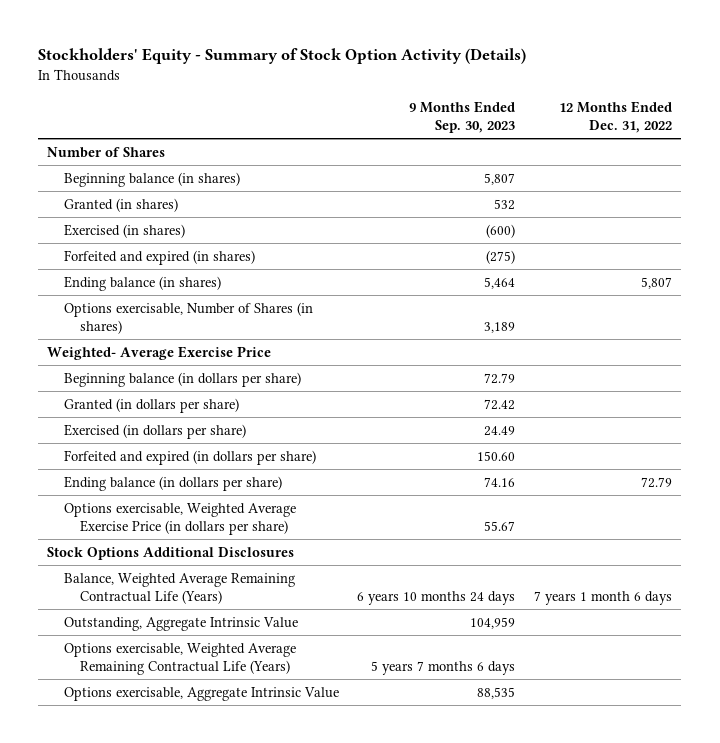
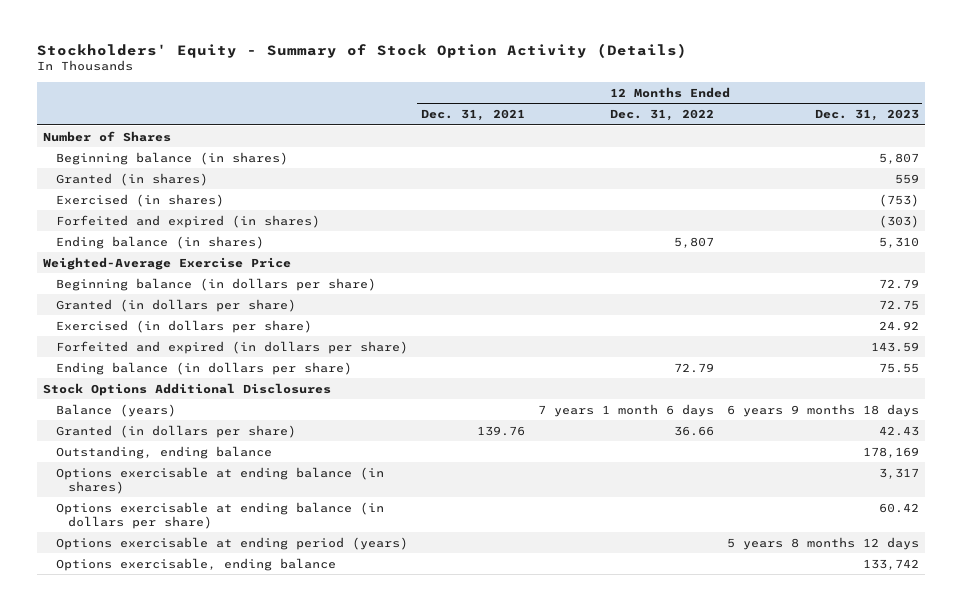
- | 9 Months Ended Sep. 30, 2023 | 12 Months Ended Dec. 31, 2022
+ | 12 Months Ended Dec. 31, 2021 | 12 Months Ended Dec. 31, 2022 | 12 Months Ended Dec. 31, 2023
- Options exercisable, Number of Shares (in shares) | 3,189 |
- Weighted- Average Exercise Price
+ Weighted-Average Exercise Price
- Options exercisable, Weighted Average Exercise Price (in dollars per share) | 55.67 |
- Balance, Weighted Average Remaining Contractual Life (Years) | 6 years 10 months 24 days | 7 years 1 month 6 days
- Outstanding, Aggregate Intrinsic Value | 104,959 |
- Options exercisable, Weighted Average Remaining Contractual Life (Years) | 5 years 7 months 6 days |
- Options exercisable, Aggregate Intrinsic Value | 88,535 |
+ Balance (years) | | 7 years 1 month 6 days | 6 years 9 months 18 days
+ Granted (in dollars per share) | 139.76 | 36.66 | 42.43
+ Outstanding, ending balance | | | 178,169
+ Options exercisable at ending balance (in shares) | | | 3,317
+ Options exercisable at ending balance (in dollars per share) | | | 60.42
+ Options exercisable at ending period (years) | | | 5 years 8 months 12 days
+ Options exercisable, ending balance | | | 133,742

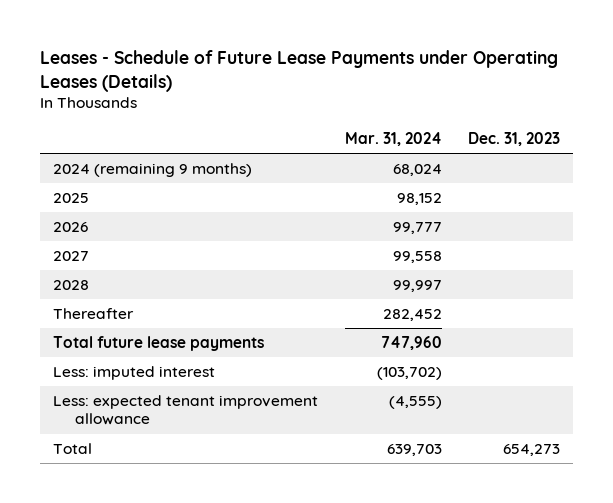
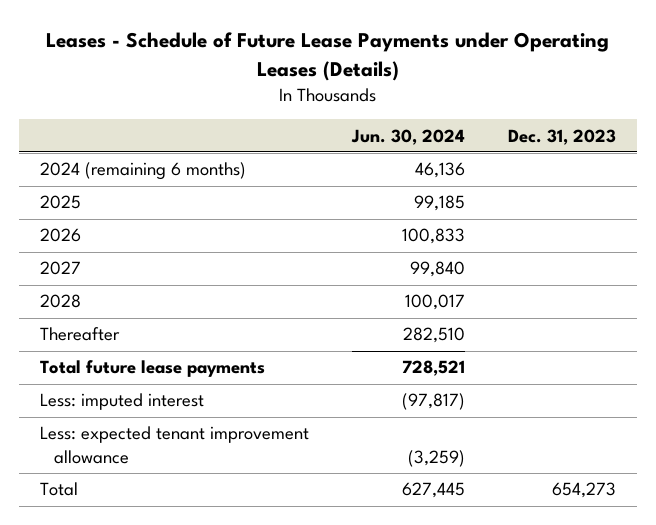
- | Mar. 31, 2024 | Dec. 31, 2023
+ | Jun. 30, 2024 | Dec. 31, 2023
- 2024 (remaining 9 months) | 68,024 |
+ 2024 (remaining 6 months) | 46,136 |

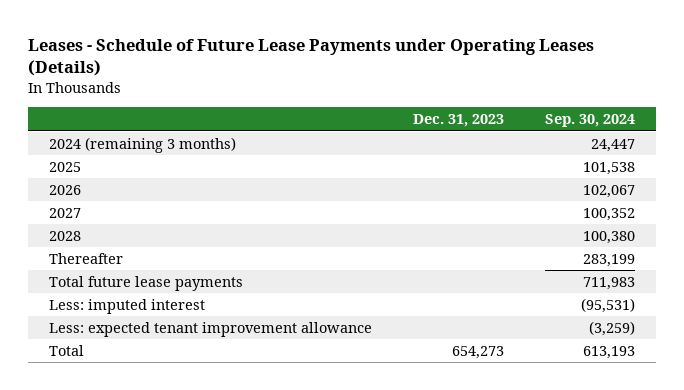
- | Jun. 30, 2024 | Dec. 31, 2023
+ | Dec. 31, 2023 | Sep. 30, 2024
- 2024 (remaining 6 months) | 46,136 |
+ 2024 (remaining 3 months) | | 24,447

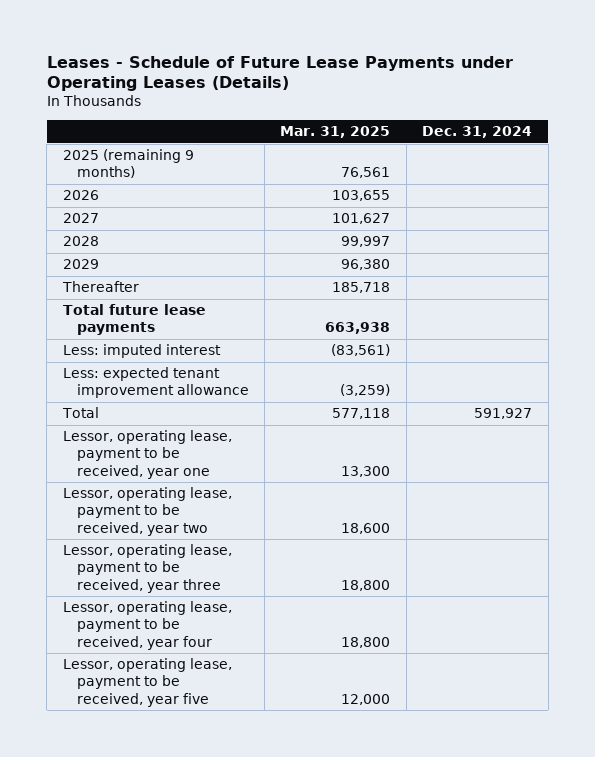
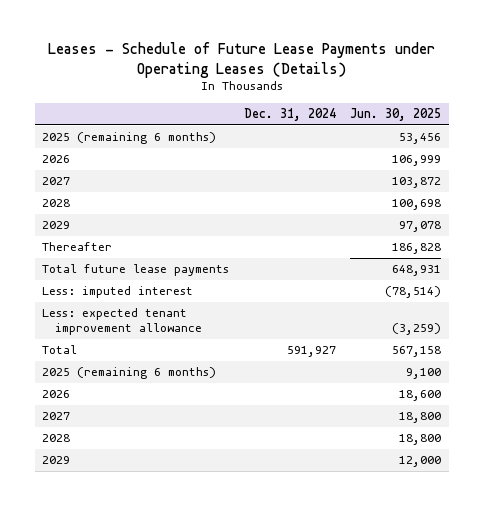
- | Mar. 31, 2025 | Dec. 31, 2024
+ | Dec. 31, 2024 | Jun. 30, 2025
- 2025 (remaining 9 months) | 76,561 |
+ 2025 (remaining 6 months) | | 53,456
- Lessor, operating lease, payment to be received, year one | 13,300 |
- Lessor, operating lease, payment to be received, year two | 18,600 |
- Lessor, operating lease, payment to be received, year three | 18,800 |
- Lessor, operating lease, payment to be received, year four | 18,800 |
- Lessor, operating lease, payment to be received, year five | 12,000 |
+ 2025 (remaining 6 months) | | 9,100
+ 2026 | | 18,600
+ 2027 | | 18,800
+ 2028 | | 18,800
+ 2029 | | 12,000

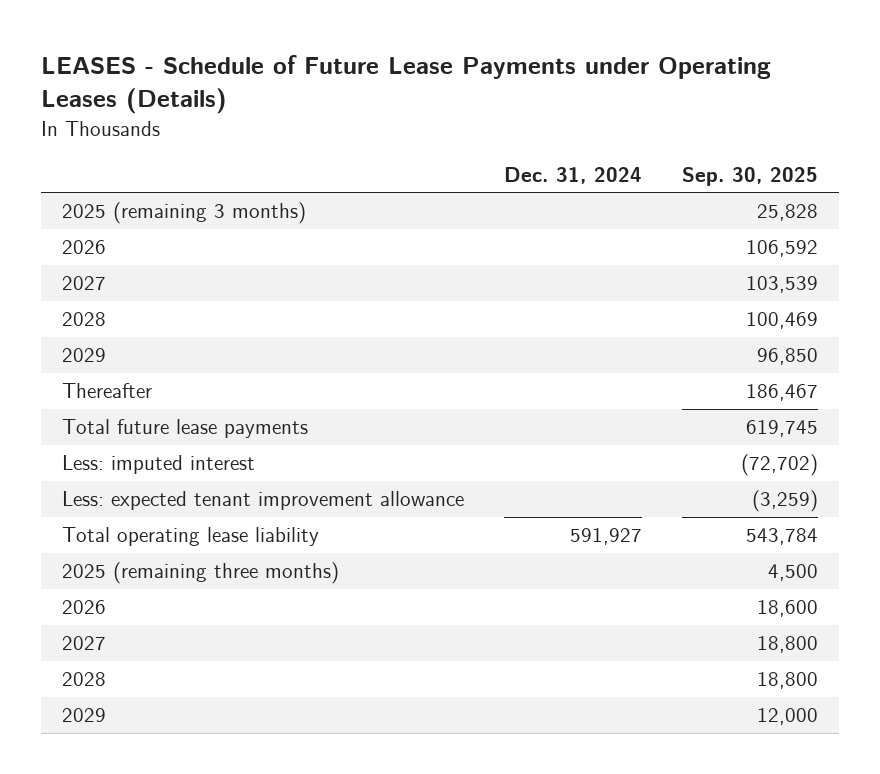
- Leases - Schedule of Future Lease Payments under Operating Leases (Details)
+ LEASES - Schedule of Future Lease Payments under Operating Leases (Details)
- | Dec. 31, 2024 | Jun. 30, 2025
+ | Dec. 31, 2024 | Sep. 30, 2025
- 2025 (remaining 6 months) | | 53,456
+ 2025 (remaining 3 months) | | 25,828
- Total | 591,927 | 567,158
- 2025 (remaining 6 months) | | 9,100
+ Total operating lease liability | 591,927 | 543,784
+ 2025 (remaining three months) | | 4,500

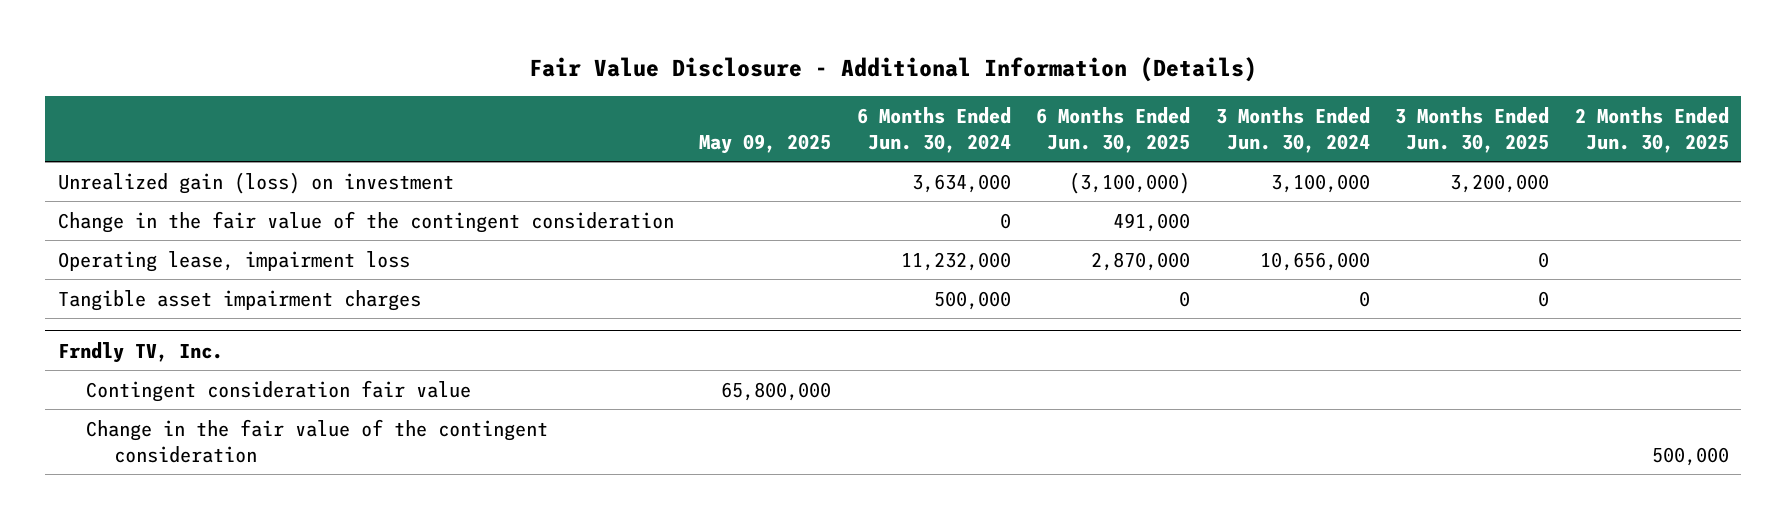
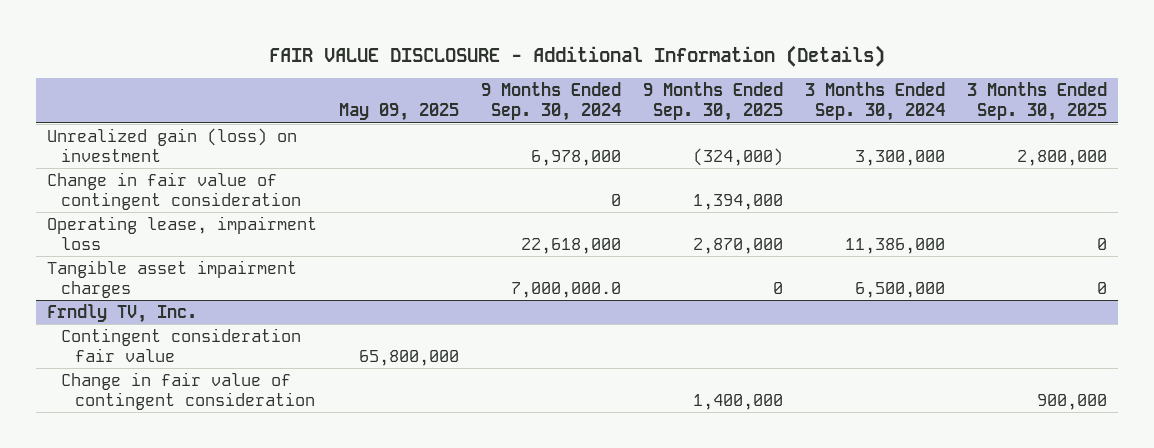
- Fair Value Disclosure - Additional Information (Details)
+ FAIR VALUE DISCLOSURE - Additional Information (Details)
- | May 09, 2025 | 6 Months Ended Jun. 30, 2024 | 6 Months Ended Jun. 30, 2025 | 3 Months Ended Jun. 30, 2024 | 3 Months Ended Jun. 30, 2025 | 2 Months Ended Jun. 30, 2025
+ | May 09, 2025 | 9 Months Ended Sep. 30, 2024 | 9 Months Ended Sep. 30, 2025 | 3 Months Ended Sep. 30, 2024 | 3 Months Ended Sep. 30, 2025
- Change in the fair value of the contingent consideration | | 0 | 491,000 | | |
+ Change in fair value of contingent consideration | | 0 | 1,394,000 | |
@ Frndly TV, Inc.
- Change in the fair value of the contingent consideration | | | | | | 500,000
+ Change in fair value of contingent consideration | | | 1,400,000 | | 900,000

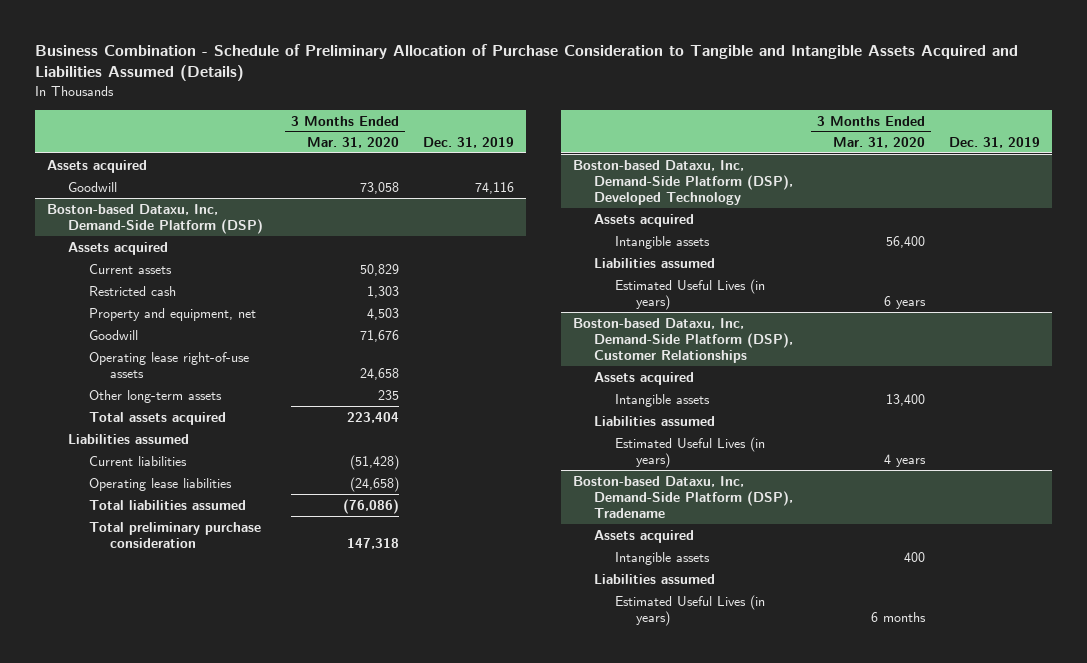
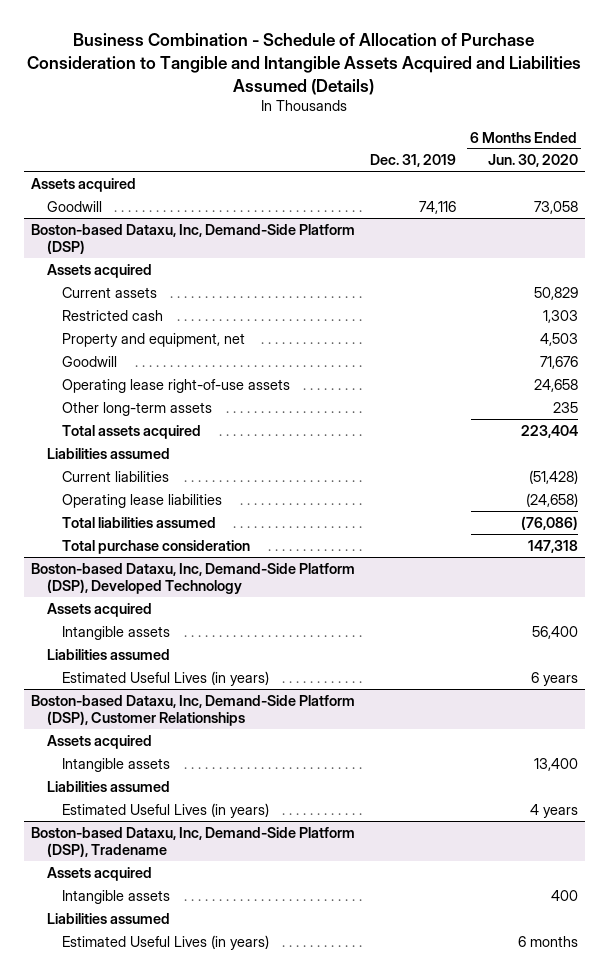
- Business Combination - Schedule of Preliminary Allocation of Purchase Consideration to Tangible and Intangible Assets Acquired and Liabilities Assumed (Details)
+ Business Combination - Schedule of Allocation of Purchase Consideration to Tangible and Intangible Assets Acquired and Liabilities Assumed (Details)
- | 3 Months Ended Mar. 31, 2020 | Dec. 31, 2019
+ | Dec. 31, 2019 | 6 Months Ended Jun. 30, 2020
@ Boston-based Dataxu, Inc, Demand-Side Platform (DSP)
- Total preliminary purchase consideration | 147,318 |
+ Total purchase consideration | | 147,318

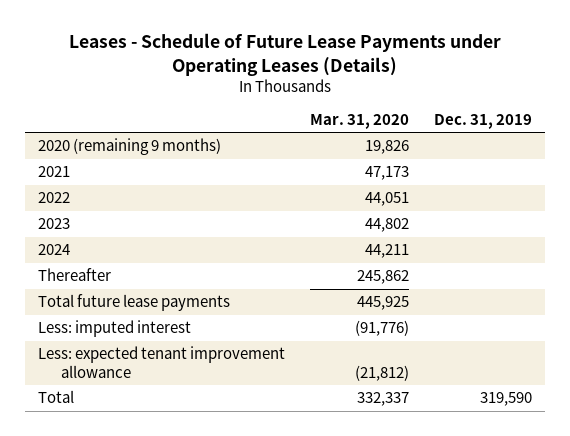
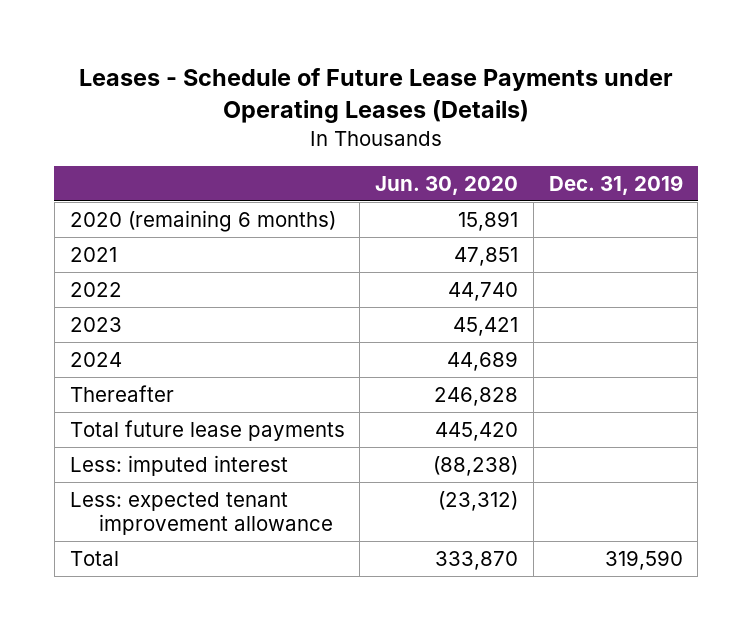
- | Mar. 31, 2020 | Dec. 31, 2019
+ | Jun. 30, 2020 | Dec. 31, 2019
- 2020 (remaining 9 months) | 19,826 |
+ 2020 (remaining 6 months) | 15,891 |

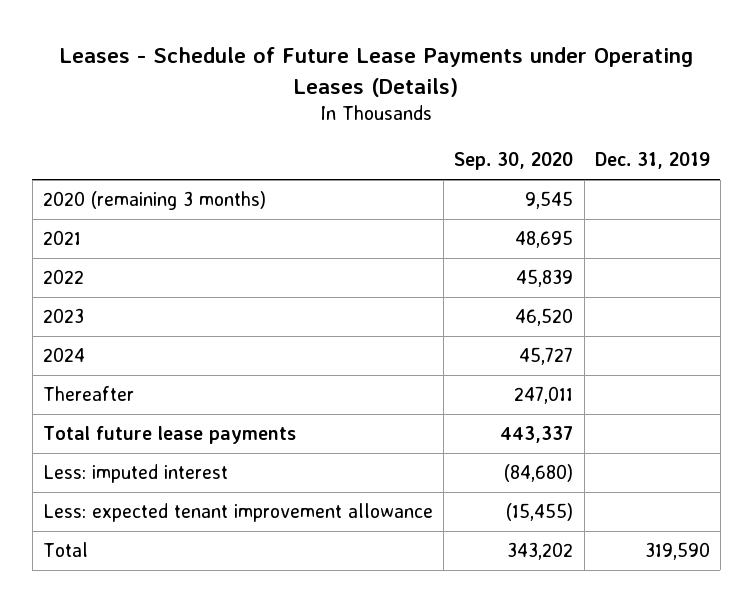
- | Jun. 30, 2020 | Dec. 31, 2019
+ | Sep. 30, 2020 | Dec. 31, 2019
- 2020 (remaining 6 months) | 15,891 |
+ 2020 (remaining 3 months) | 9,545 |

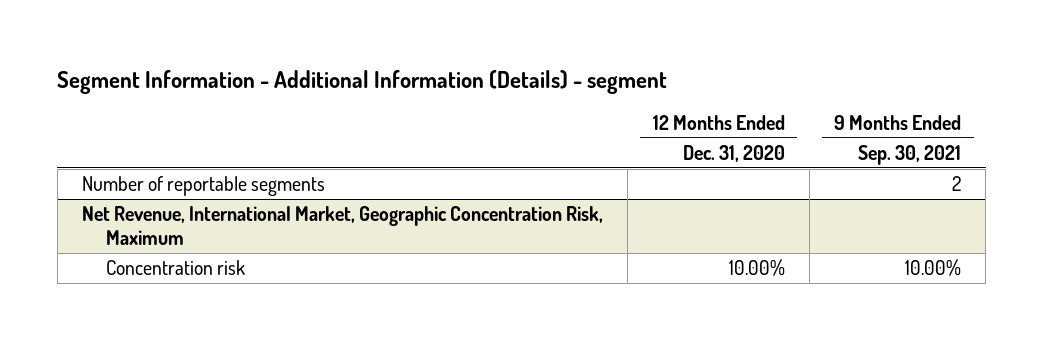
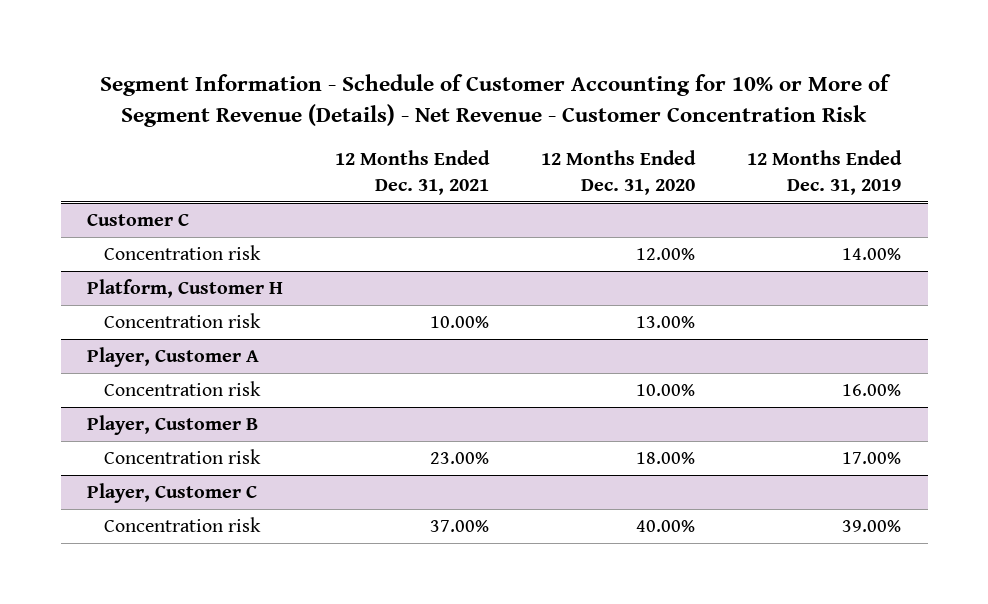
- Segment Information - Additional Information (Details) - segment
+ Segment Information - Schedule of Customer Accounting for 10% or More of Segment Revenue (Details) - Net Revenue - Customer Concentration Risk
- | 12 Months Ended Dec. 31, 2020 | 9 Months Ended Sep. 30, 2021
+ | 12 Months Ended Dec. 31, 2021 | 12 Months Ended Dec. 31, 2020 | 12 Months Ended Dec. 31, 2019
- Number of reportable segments | | 2
- Net Revenue, International Market, Geographic Concentration Risk, Maximum
+ Customer C
+ Concentration risk | | 12.00% | 14.00%
+ Platform, Customer H
+ Concentration risk | 10.00% | 13.00% |
+ Player, Customer A
+ Player, Customer B
+ Concentration risk | 23.00% | 18.00% | 17.00%
+ Player, Customer C
+ Concentration risk | 37.00% | 40.00% | 39.00%

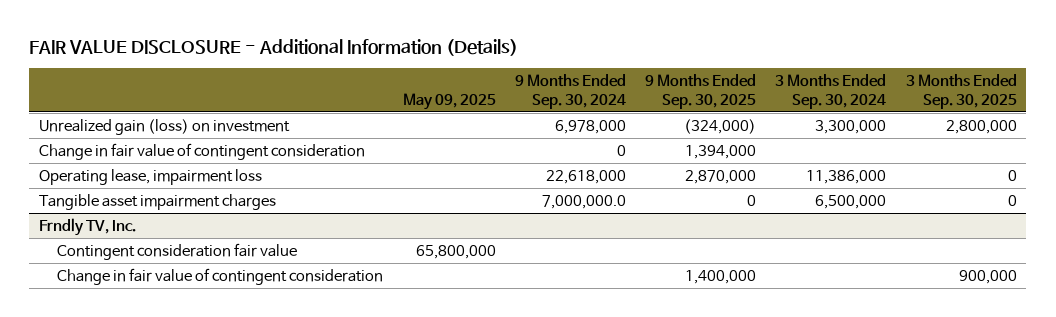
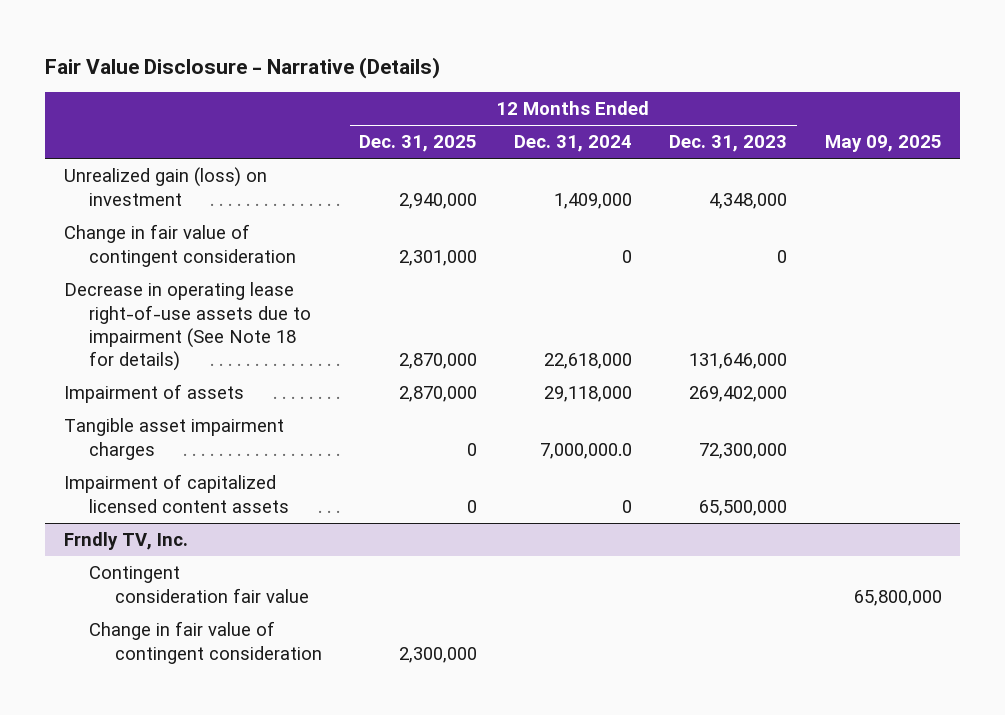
- FAIR VALUE DISCLOSURE - Additional Information (Details)
+ Fair Value Disclosure - Narrative (Details)
- | May 09, 2025 | 9 Months Ended Sep. 30, 2024 | 9 Months Ended Sep. 30, 2025 | 3 Months Ended Sep. 30, 2024 | 3 Months Ended Sep. 30, 2025
+ | 12 Months Ended Dec. 31, 2025 | 12 Months Ended Dec. 31, 2024 | 12 Months Ended Dec. 31, 2023 | May 09, 2025
- Operating lease, impairment loss | | 22,618,000 | 2,870,000 | 11,386,000 | 0
+ Decrease in operating lease right-of-use assets due to impairment (See Note 18 for details) | 2,870,000 | 22,618,000 | 131,646,000 |
+ Impairment of assets | 2,870,000 | 29,118,000 | 269,402,000 |
+ Impairment of capitalized licensed content assets | 0 | 0 | 65,500,000 |

